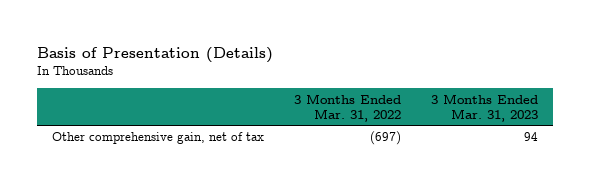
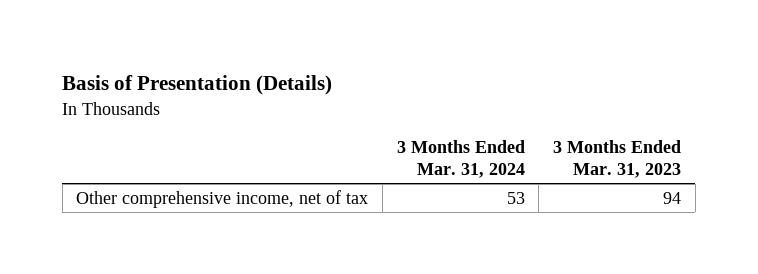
- | 3 Months Ended Mar. 31, 2022 | 3 Months Ended Mar. 31, 2023
+ | 3 Months Ended Mar. 31, 2024 | 3 Months Ended Mar. 31, 2023
- Other comprehensive gain, net of tax | (697) | 94
+ Other comprehensive income, net of tax | 53 | 94

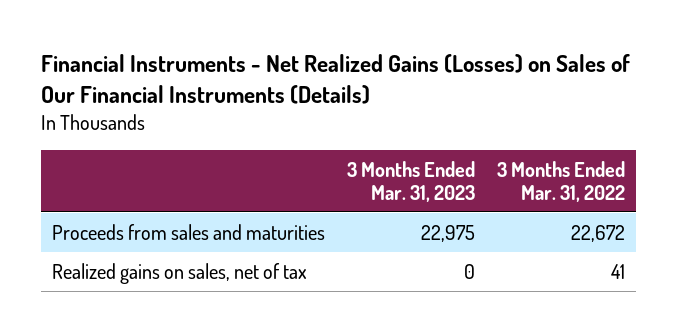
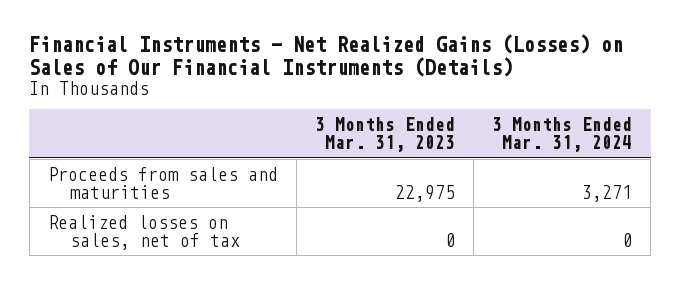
- | 3 Months Ended Mar. 31, 2023 | 3 Months Ended Mar. 31, 2022
+ | 3 Months Ended Mar. 31, 2023 | 3 Months Ended Mar. 31, 2024
- Realized gains on sales, net of tax | 0 | 41
+ Realized losses on sales, net of tax | 0 | 0

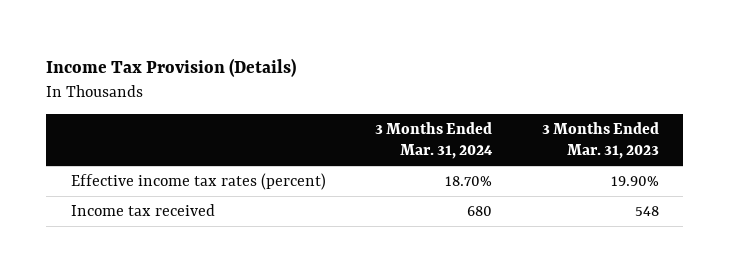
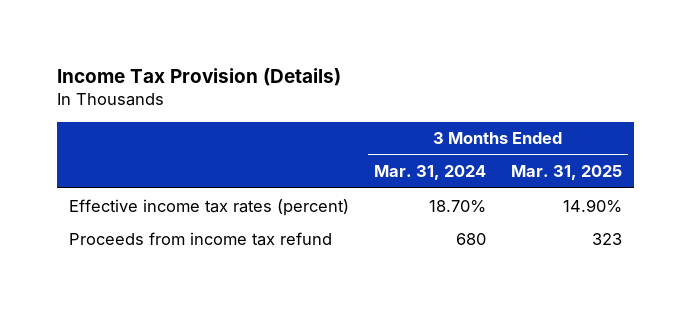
- | 3 Months Ended Mar. 31, 2024 | 3 Months Ended Mar. 31, 2023
+ | 3 Months Ended Mar. 31, 2024 | 3 Months Ended Mar. 31, 2025
- Income tax received | 680 | 548
+ Proceeds from income tax refund | 680 | 323

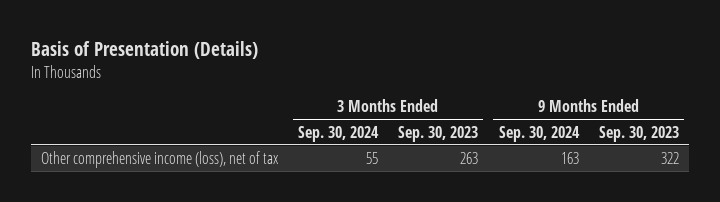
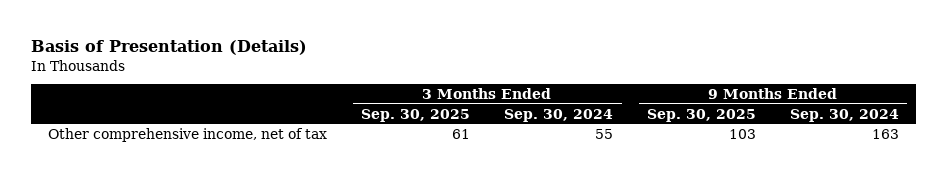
- | 3 Months Ended Sep. 30, 2024 | 3 Months Ended Sep. 30, 2023 | 9 Months Ended Sep. 30, 2024 | 9 Months Ended Sep. 30, 2023
+ | 3 Months Ended Sep. 30, 2025 | 3 Months Ended Sep. 30, 2024 | 9 Months Ended Sep. 30, 2025 | 9 Months Ended Sep. 30, 2024
- Other comprehensive income (loss), net of tax | 55 | 263 | 163 | 322
+ Other comprehensive income, net of tax | 61 | 55 | 103 | 163

